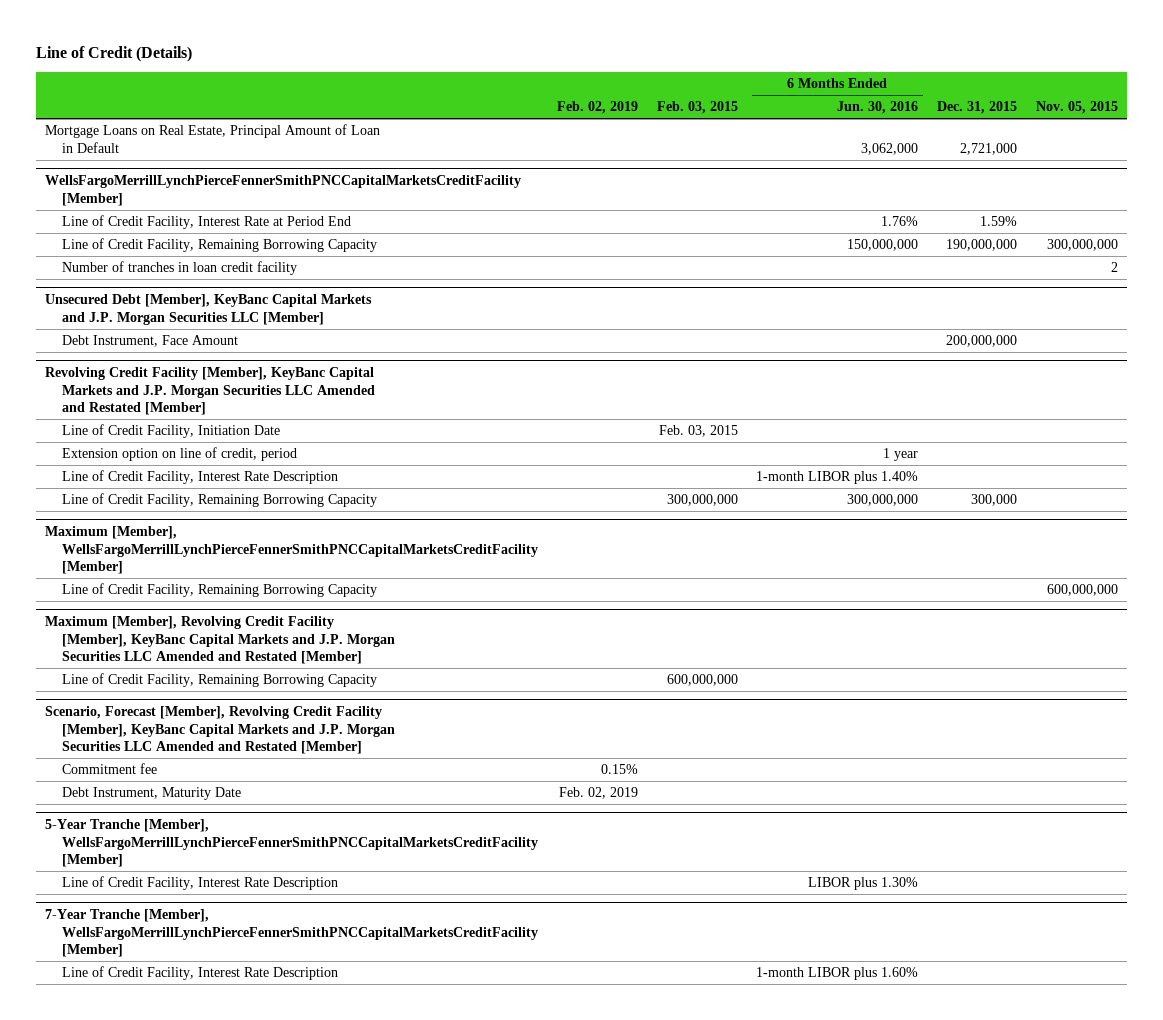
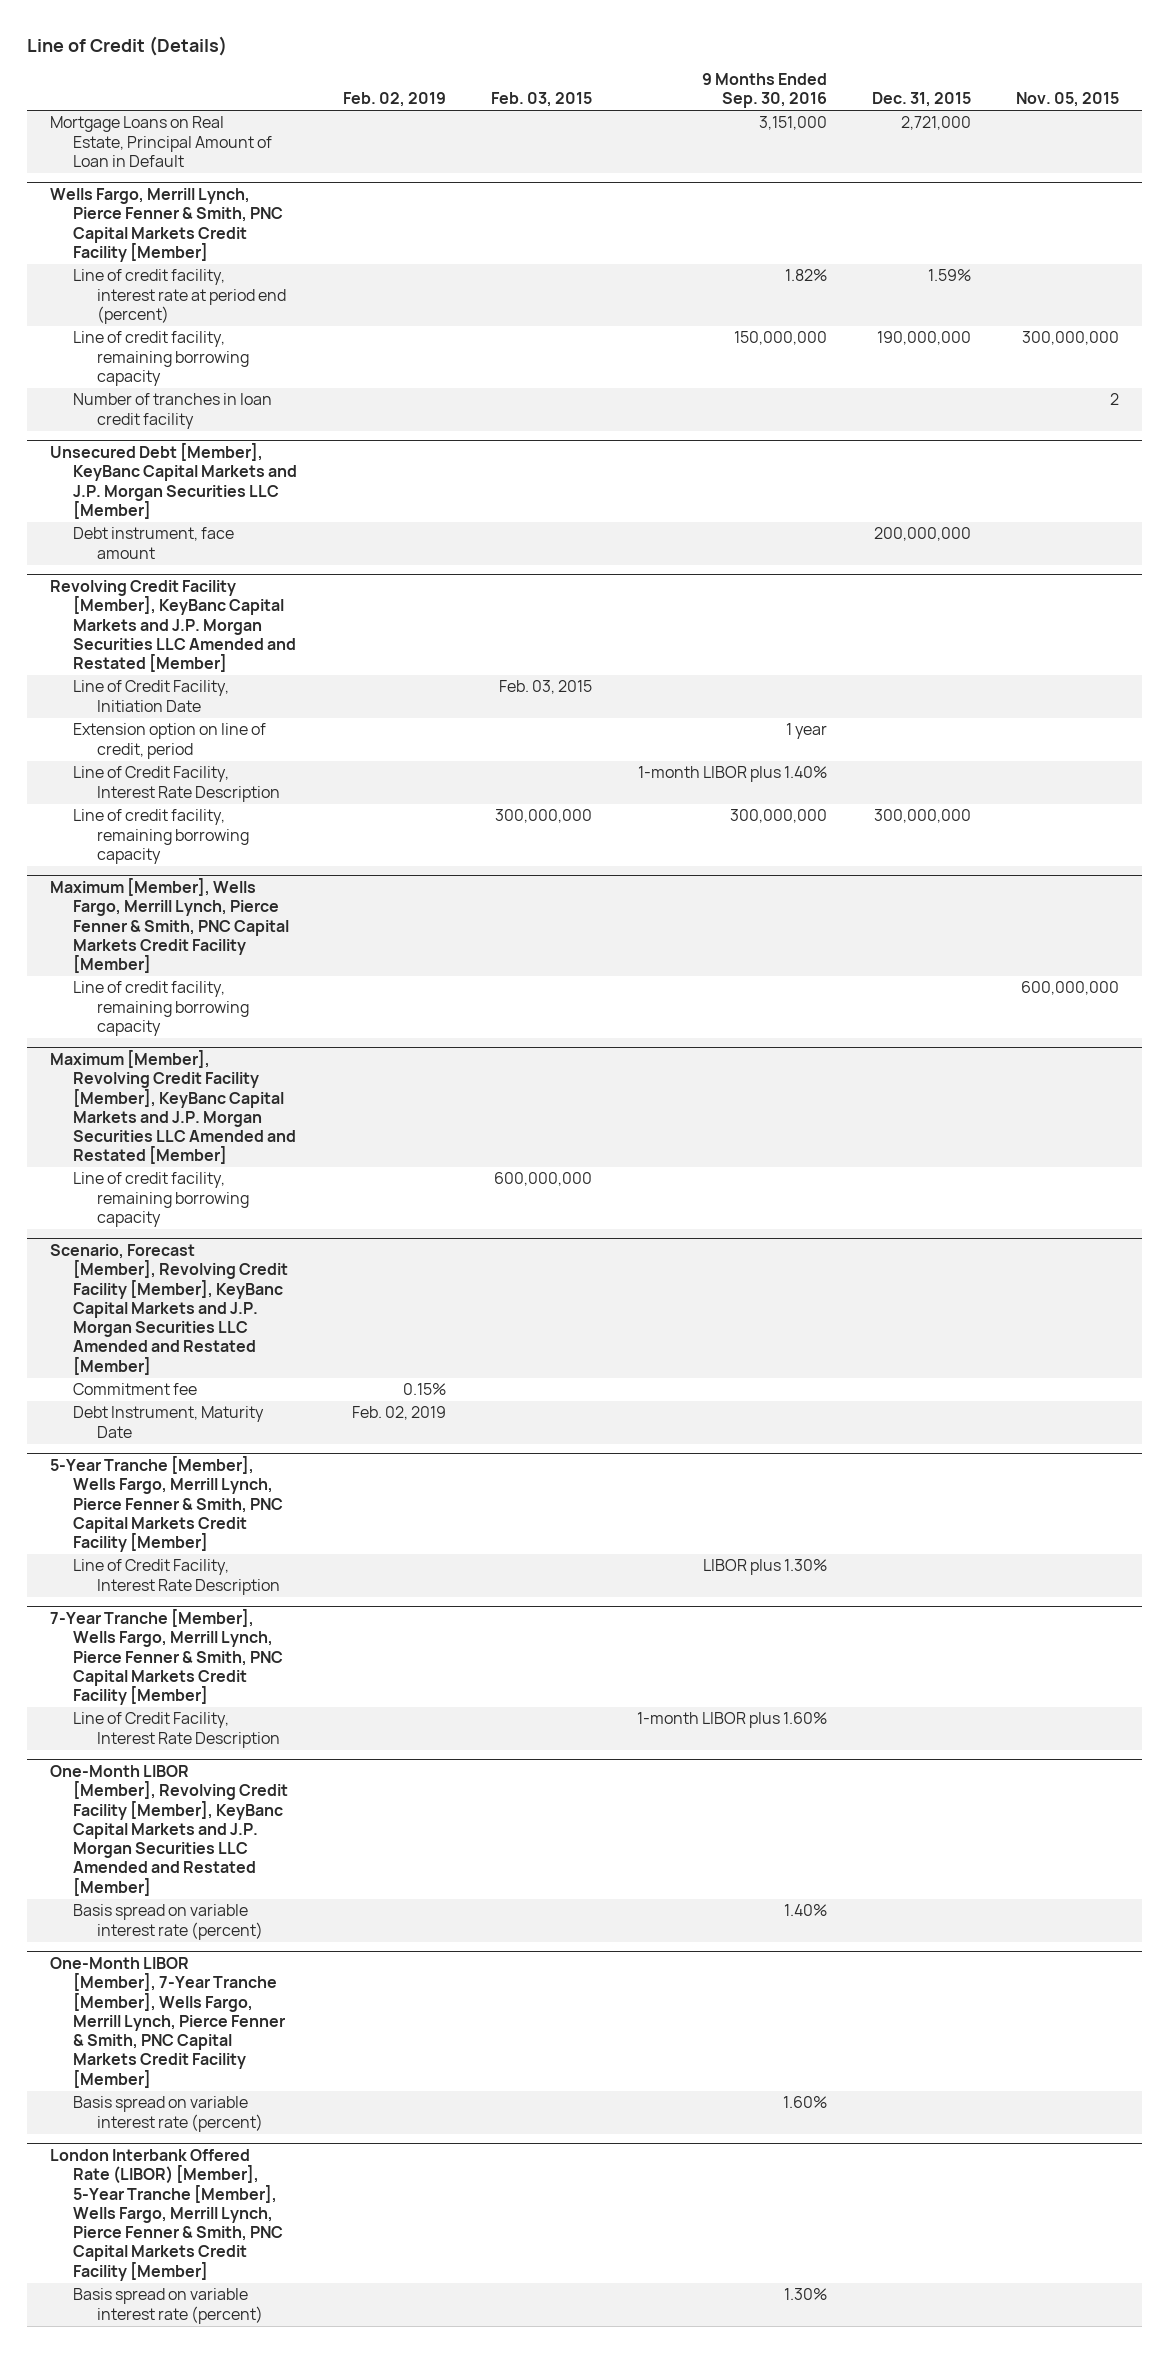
- | Feb. 02, 2019 | Feb. 03, 2015 | 6 Months Ended Jun. 30, 2016 | Dec. 31, 2015 | Nov. 05, 2015
+ | Feb. 02, 2019 | Feb. 03, 2015 | 9 Months Ended Sep. 30, 2016 | Dec. 31, 2015 | Nov. 05, 2015
- WellsFargoMerrillLynchPierceFennerSmithPNCCapitalMarketsCreditFacility [Member]
- Line of Credit Facility, Interest Rate at Period End | | | 1.76% | 1.59% |
- Line of Credit Facility, Remaining Borrowing Capacity | | | 150,000,000 | 190,000,000 | 300,000,000
+ Wells Fargo, Merrill Lynch, Pierce Fenner & Smith, PNC Capital Markets Credit Facility [Member]
+ Line of credit facility, interest rate at period end (percent) | | | 1.82% | 1.59% |
+ Line of credit facility, remaining borrowing capacity | | | 150,000,000 | 190,000,000 | 300,000,000
@ Unsecured Debt [Member], KeyBanc Capital Markets and J.P. Morgan Securities LLC [Member]
- Debt Instrument, Face Amount | | | | 200,000,000 |
+ Debt instrument, face amount | | | | 200,000,000 |
@ Revolving Credit Facility [Member], KeyBanc Capital Markets and J.P. Morgan Securities LLC Amended and Restated [Member]
- Line of Credit Facility, Remaining Borrowing Capacity | | 300,000,000 | 300,000,000 | 300,000 |
- Maximum [Member], WellsFargoMerrillLynchPierceFennerSmithPNCCapitalMarketsCreditFacility [Member]
- Line of Credit Facility, Remaining Borrowing Capacity | | | | | 600,000,000
@ Revolving Credit Facility [Member], KeyBanc Capital Markets and J.P. Morgan Securities LLC Amended and Restated [Member]
+ Line of credit facility, remaining borrowing capacity | | 300,000,000 | 300,000,000 | 300,000,000 |
+ Maximum [Member], Wells Fargo, Merrill Lynch, Pierce Fenner & Smith, PNC Capital Markets Credit Facility [Member]
+ Line of credit facility, remaining borrowing capacity | | | | | 600,000,000
@ Maximum [Member], Revolving Credit Facility [Member], KeyBanc Capital Markets and J.P. Morgan Securities LLC Amended and Restated [Member]
- Line of Credit Facility, Remaining Borrowing Capacity | | 600,000,000 | | |
+ Line of credit facility, remaining borrowing capacity | | 600,000,000 | | |
- 5-Year Tranche [Member], WellsFargoMerrillLynchPierceFennerSmithPNCCapitalMarketsCreditFacility [Member]
- Line of Credit Facility, Interest Rate Description | | | LIBOR plus 1.30% | |
- 7-Year Tranche [Member], WellsFargoMerrillLynchPierceFennerSmithPNCCapitalMarketsCreditFacility [Member]
- Line of Credit Facility, Interest Rate Description | | | 1-month LIBOR plus 1.60% | |
+ 5-Year Tranche [Member], Wells Fargo, Merrill Lynch, Pierce Fenner & Smith, PNC Capital Markets Credit Facility [Member]
+ Line of Credit Facility, Interest Rate Description | | | LIBOR plus 1.30% | |
+ 7-Year Tranche [Member], Wells Fargo, Merrill Lynch, Pierce Fenner & Smith, PNC Capital Markets Credit Facility [Member]
+ Line of Credit Facility, Interest Rate Description | | | 1-month LIBOR plus 1.60% | |
+ One-Month LIBOR [Member], Revolving Credit Facility [Member], KeyBanc Capital Markets and J.P. Morgan Securities LLC Amended and Restated [Member]
+ Basis spread on variable interest rate (percent) | | | 1.40% | |
+ One-Month LIBOR [Member], 7-Year Tranche [Member], Wells Fargo, Merrill Lynch, Pierce Fenner & Smith, PNC Capital Markets Credit Facility [Member]
+ Basis spread on variable interest rate (percent) | | | 1.60% | |
+ London Interbank Offered Rate (LIBOR) [Member], 5-Year Tranche [Member], Wells Fargo, Merrill Lynch, Pierce Fenner & Smith, PNC Capital Markets Credit Facility [Member]
+ Basis spread on variable interest rate (percent) | | | 1.30% | |

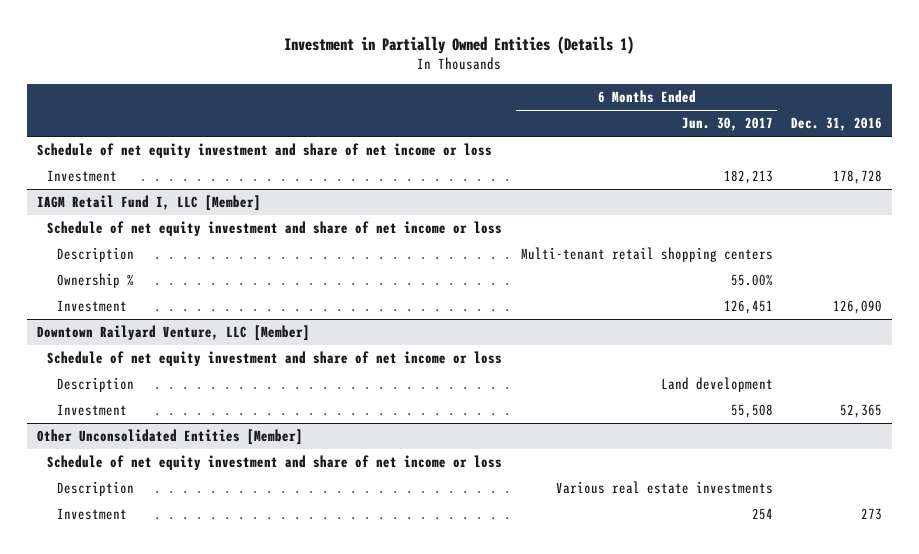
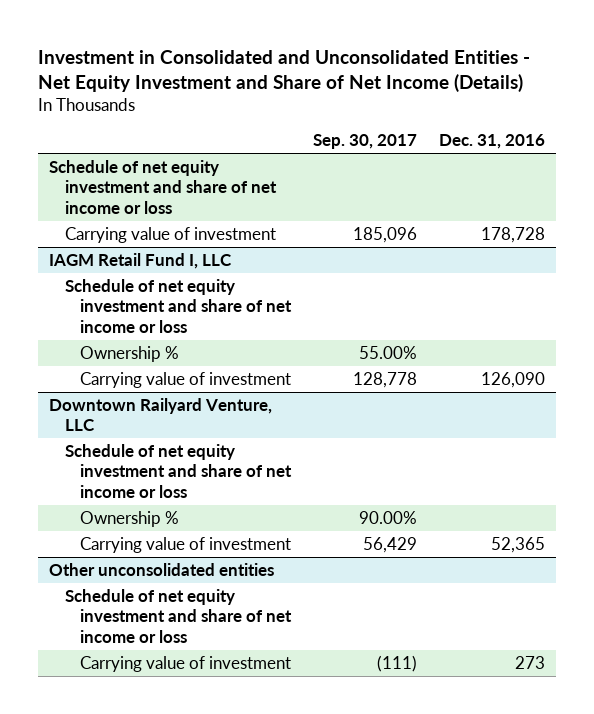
- Investment in Partially Owned Entities (Details 1)
+ Investment in Consolidated and Unconsolidated Entities - Net Equity Investment and Share of Net Income (Details)
- | 6 Months Ended Jun. 30, 2017 | Dec. 31, 2016
+ | Sep. 30, 2017 | Dec. 31, 2016
- Investment | 182,213 | 178,728
- IAGM Retail Fund I, LLC [Member]
+ Carrying value of investment | 185,096 | 178,728
+ IAGM Retail Fund I, LLC
- Description | Multi-tenant retail shopping centers |
- Investment | 126,451 | 126,090
- Downtown Railyard Venture, LLC [Member]
+ Carrying value of investment | 128,778 | 126,090
+ Downtown Railyard Venture, LLC
- Description | Land development |
- Investment | 55,508 | 52,365
- Other Unconsolidated Entities [Member]
+ Ownership % | 90.00% |
+ Carrying value of investment | 56,429 | 52,365
+ Other unconsolidated entities
- Description | Various real estate investments |
- Investment | 254 | 273
+ Carrying value of investment | (111) | 273

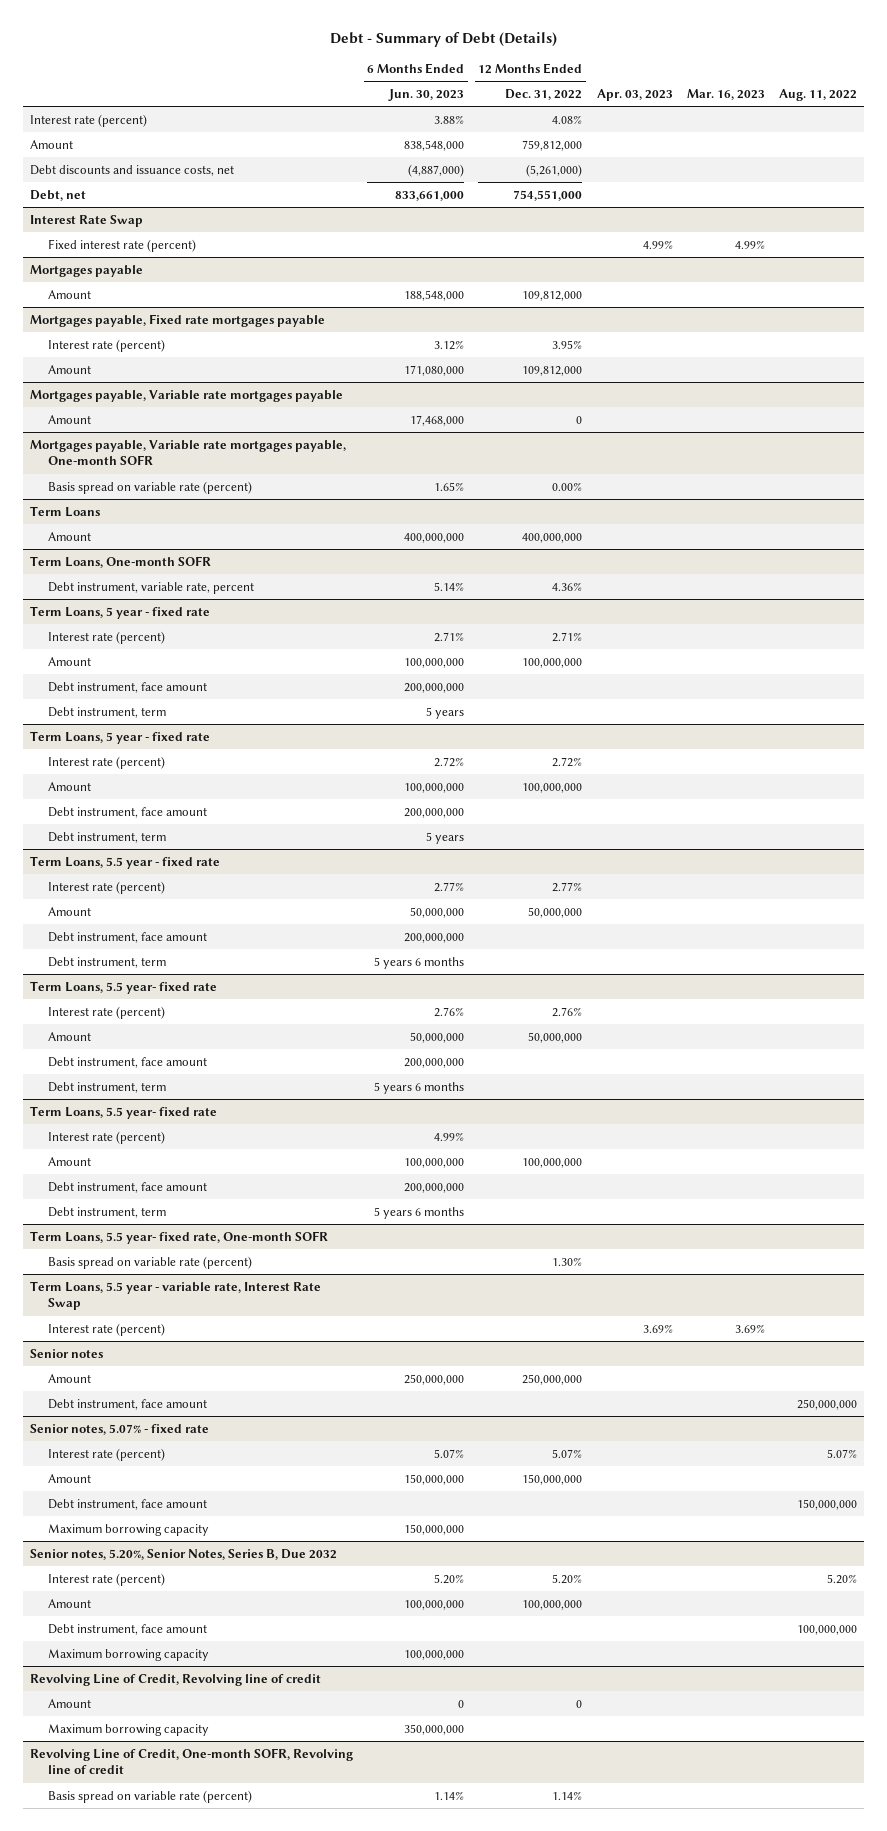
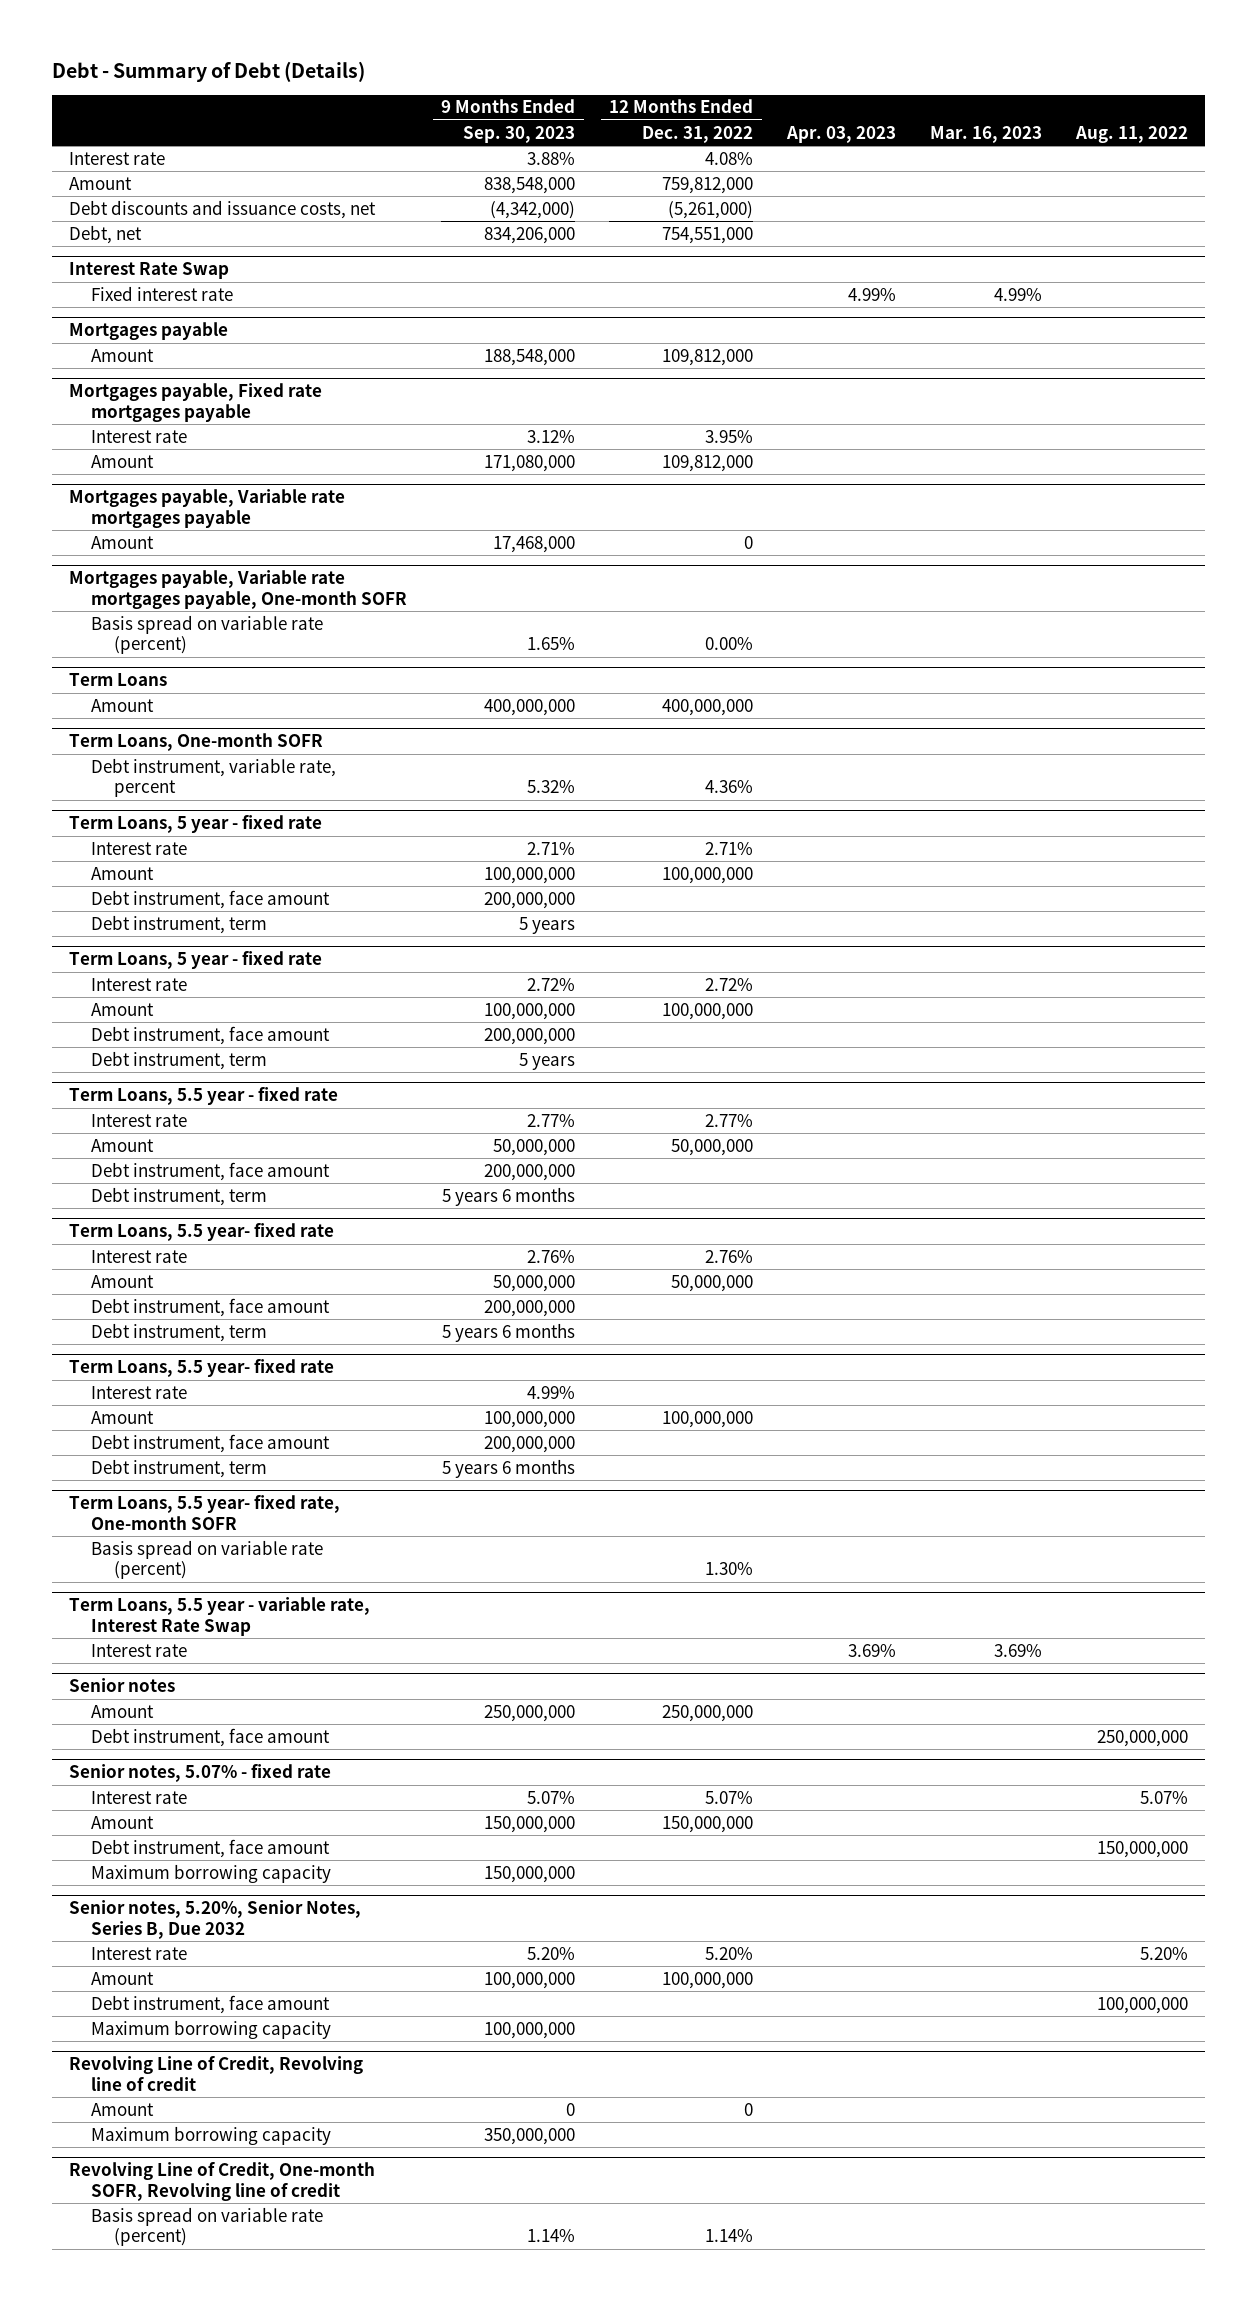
- | 6 Months Ended Jun. 30, 2023 | 12 Months Ended Dec. 31, 2022 | Apr. 03, 2023 | Mar. 16, 2023 | Aug. 11, 2022
+ | 9 Months Ended Sep. 30, 2023 | 12 Months Ended Dec. 31, 2022 | Apr. 03, 2023 | Mar. 16, 2023 | Aug. 11, 2022
- Interest rate (percent) | 3.88% | 4.08% | | |
+ Interest rate | 3.88% | 4.08% | | |
@ Interest Rate Swap
- Fixed interest rate (percent) | | | 4.99% | 4.99% |
+ Fixed interest rate | | | 4.99% | 4.99% |
@ Mortgages payable, Fixed rate mortgages payable
- Interest rate (percent) | 3.12% | 3.95% | | |
+ Interest rate | 3.12% | 3.95% | | |
@ Term Loans, 5 year - fixed rate
- Interest rate (percent) | 2.71% | 2.71% | | |
+ Interest rate | 2.71% | 2.71% | | |
- Interest rate (percent) | 2.72% | 2.72% | | |
+ Interest rate | 2.72% | 2.72% | | |
@ Term Loans, 5.5 year - fixed rate
- Interest rate (percent) | 2.77% | 2.77% | | |
+ Interest rate | 2.77% | 2.77% | | |
@ Term Loans, 5.5 year- fixed rate
- Interest rate (percent) | 2.76% | 2.76% | | |
+ Interest rate | 2.76% | 2.76% | | |
- Interest rate (percent) | 4.99% | | | |
+ Interest rate | 4.99% | | | |
@ Term Loans, 5.5 year - variable rate, Interest Rate Swap
- Interest rate (percent) | | | 3.69% | 3.69% |
+ Interest rate | | | 3.69% | 3.69% |
@ Senior notes, 5.07% - fixed rate
- Interest rate (percent) | 5.07% | 5.07% | | | 5.07%
+ Interest rate | 5.07% | 5.07% | | | 5.07%
@ Senior notes, 5.20%, Senior Notes, Series B, Due 2032
- Interest rate (percent) | 5.20% | 5.20% | | | 5.20%
+ Interest rate | 5.20% | 5.20% | | | 5.20%

